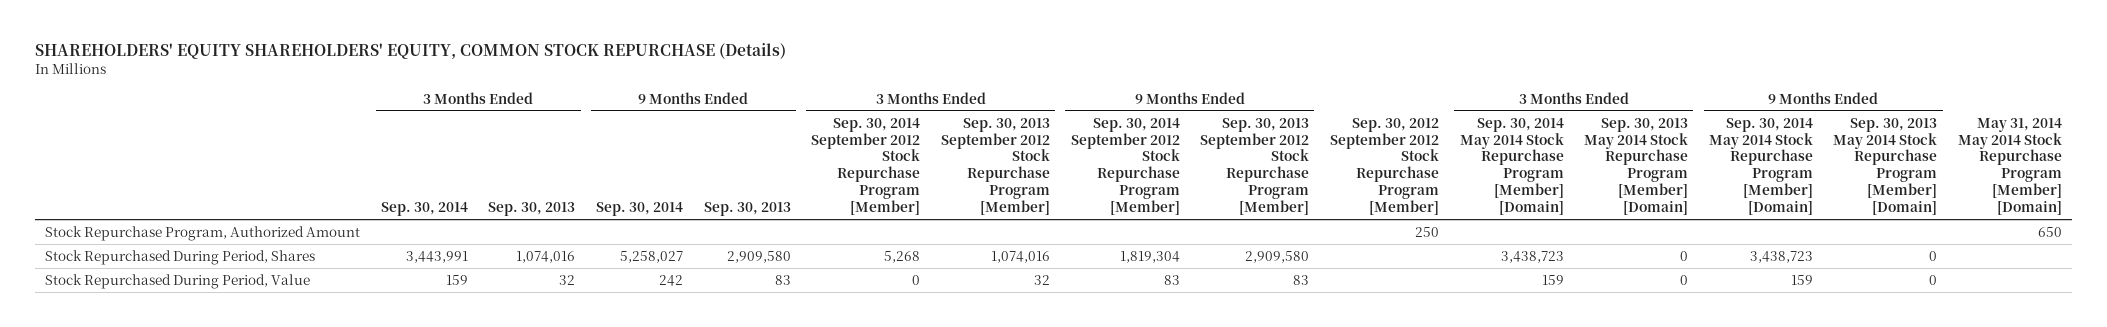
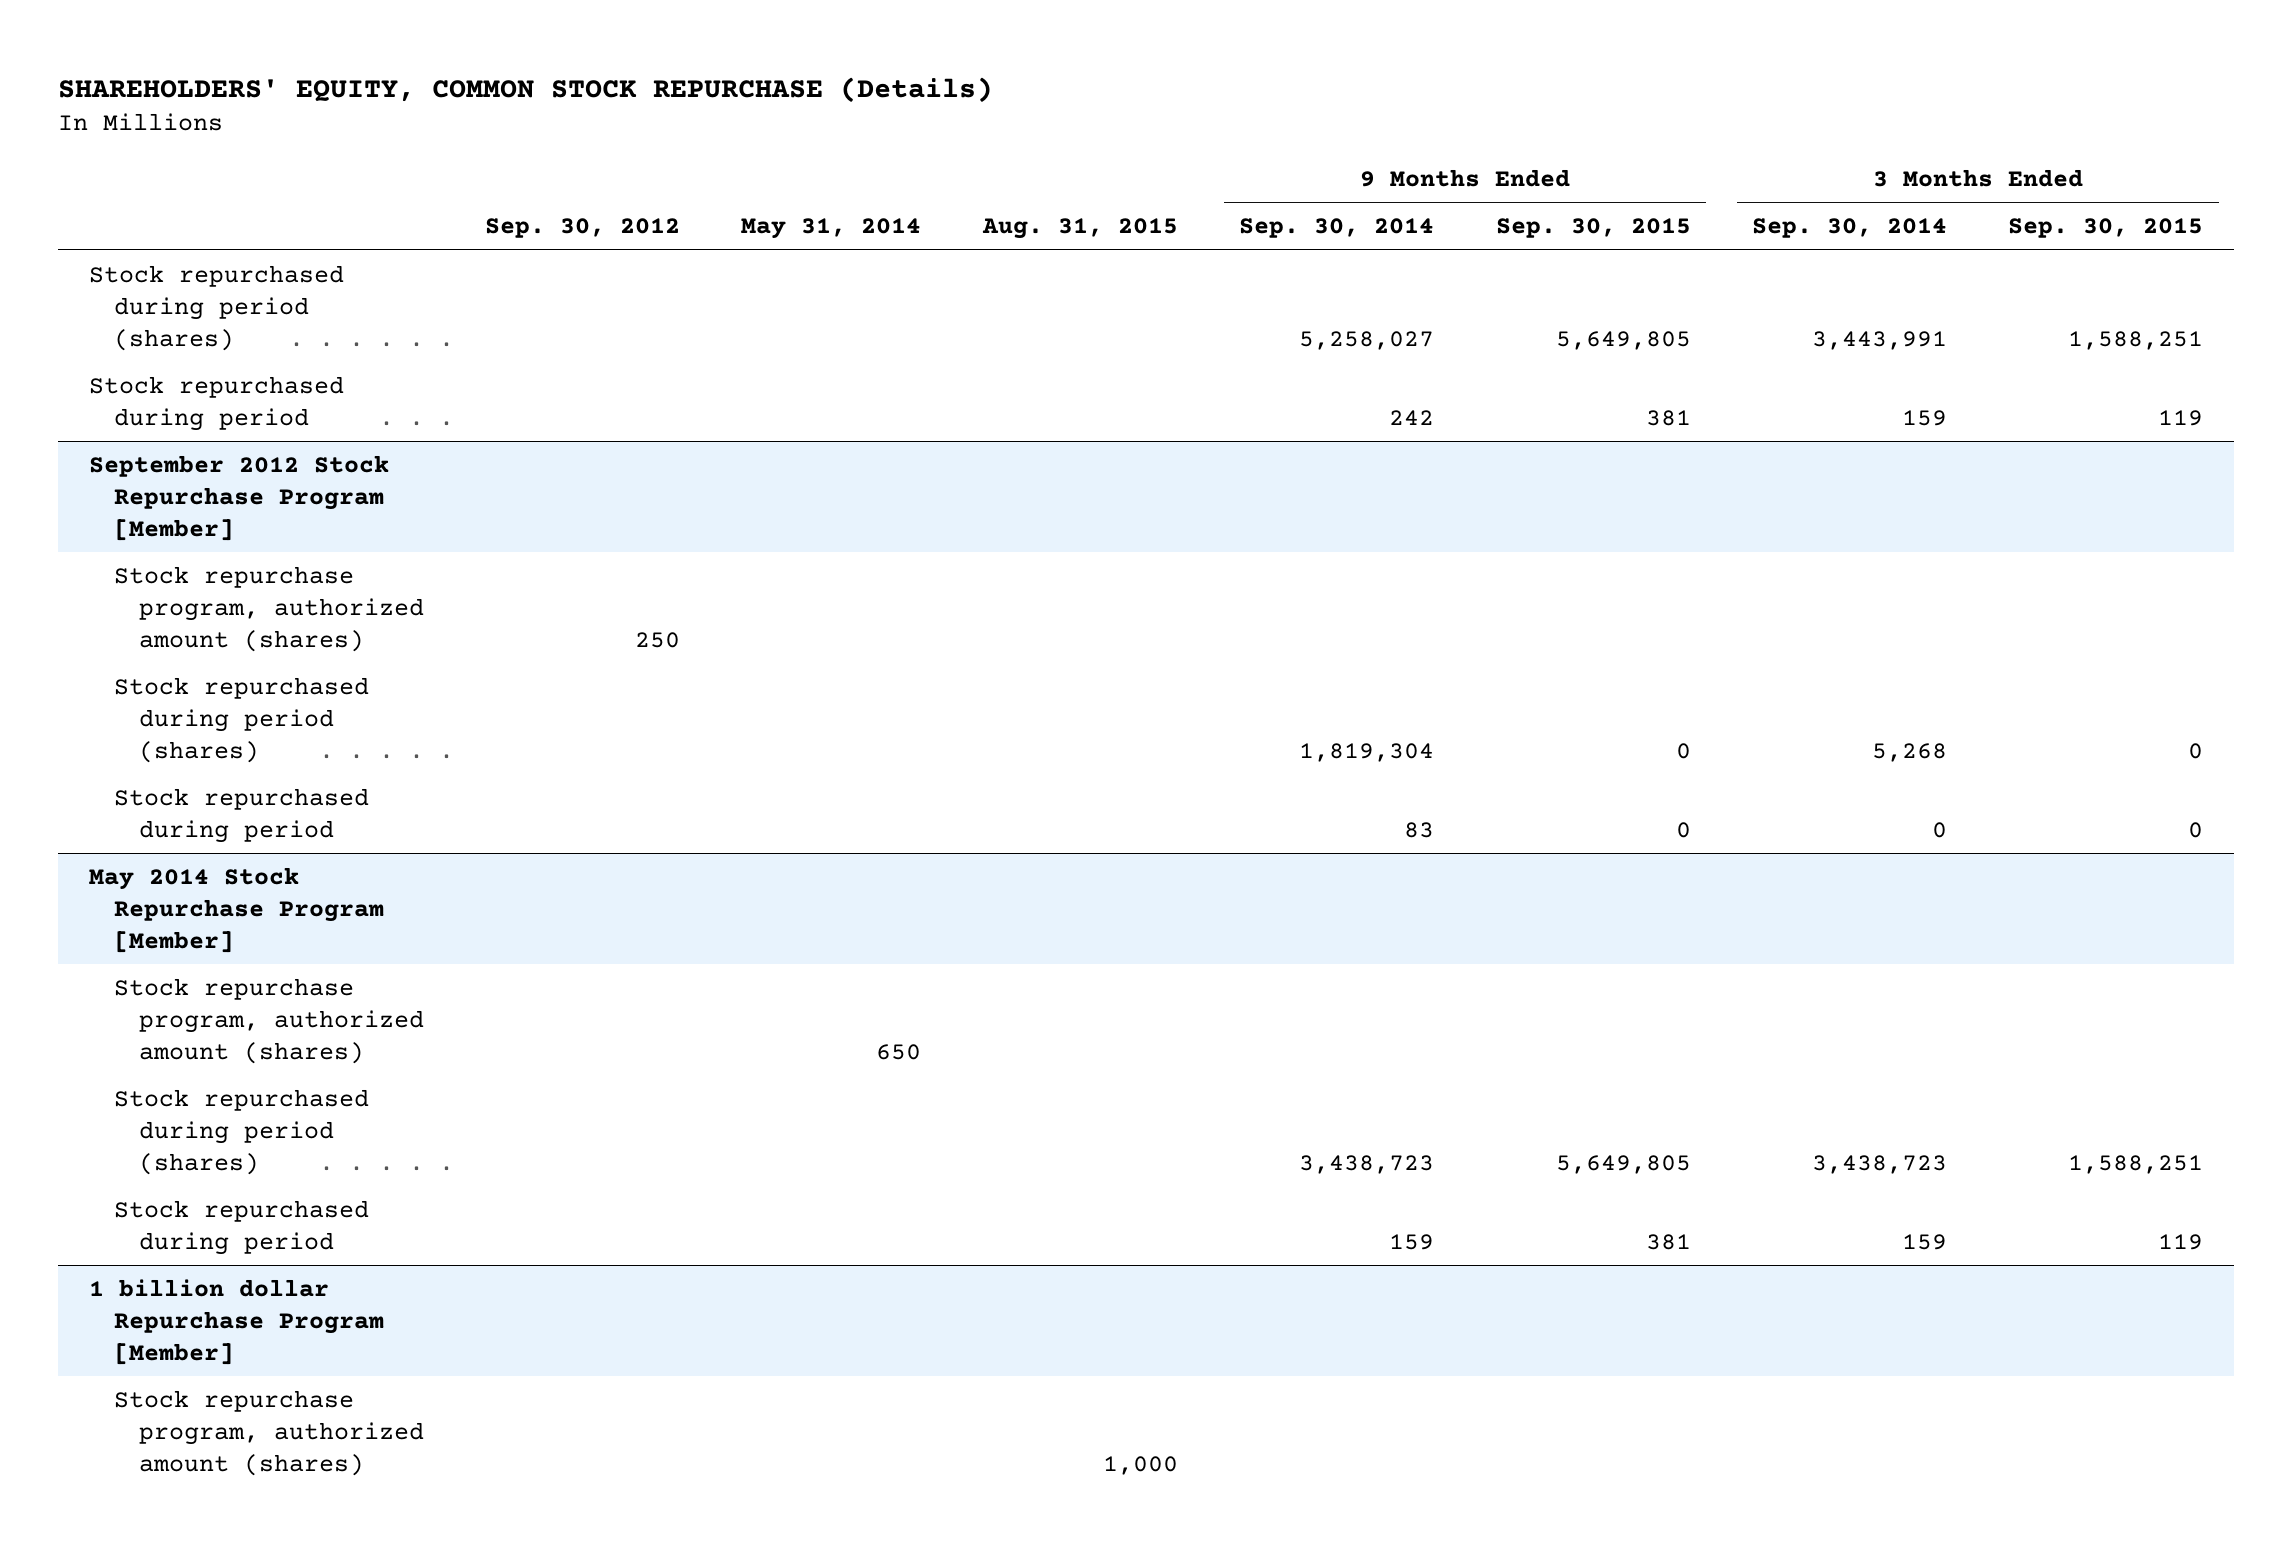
- SHAREHOLDERS' EQUITY SHAREHOLDERS' EQUITY, COMMON STOCK REPURCHASE (Details)
+ SHAREHOLDERS' EQUITY, COMMON STOCK REPURCHASE (Details)
- | 3 Months Ended Sep. 30, 2014 | 3 Months Ended Sep. 30, 2013 | 9 Months Ended Sep. 30, 2014 | 9 Months Ended Sep. 30, 2013 | 3 Months Ended Sep. 30, 2014 September 2012 Stock Repurchase Program [Member] | 3 Months Ended Sep. 30, 2013 September 2012 Stock Repurchase Program [Member] | 9 Months Ended Sep. 30, 2014 September 2012 Stock Repurchase Program [Member] | 9 Months Ended Sep. 30, 2013 September 2012 Stock Repurchase Program [Member] | Sep. 30, 2012 September 2012 Stock Repurchase Program [Member] | 3 Months Ended Sep. 30, 2014 May 2014 Stock Repurchase Program [Member] [Domain] | 3 Months Ended Sep. 30, 2013 May 2014 Stock Repurchase Program [Member] [Domain] | 9 Months Ended Sep. 30, 2014 May 2014 Stock Repurchase Program [Member] [Domain] | 9 Months Ended Sep. 30, 2013 May 2014 Stock Repurchase Program [Member] [Domain] | May 31, 2014 May 2014 Stock Repurchase Program [Member] [Domain]
+ | Sep. 30, 2012 | May 31, 2014 | Aug. 31, 2015 | 9 Months Ended Sep. 30, 2014 | 9 Months Ended Sep. 30, 2015 | 3 Months Ended Sep. 30, 2014 | 3 Months Ended Sep. 30, 2015
- Stock Repurchase Program, Authorized Amount | | | | | | | | | 250 | | | | | 650
- Stock Repurchased During Period, Shares | 3,443,991 | 1,074,016 | 5,258,027 | 2,909,580 | 5,268 | 1,074,016 | 1,819,304 | 2,909,580 | | 3,438,723 | 0 | 3,438,723 | 0 |
- Stock Repurchased During Period, Value | 159 | 32 | 242 | 83 | 0 | 32 | 83 | 83 | | 159 | 0 | 159 | 0 |
+ Stock repurchased during period (shares) | | | | 5,258,027 | 5,649,805 | 3,443,991 | 1,588,251
+ Stock repurchased during period | | | | 242 | 381 | 159 | 119
+ September 2012 Stock Repurchase Program [Member]
+ Stock repurchase program, authorized amount (shares) | 250 | | | | | |
+ Stock repurchased during period (shares) | | | | 1,819,304 | 0 | 5,268 | 0
+ Stock repurchased during period | | | | 83 | 0 | 0 | 0
+ May 2014 Stock Repurchase Program [Member]
+ Stock repurchase program, authorized amount (shares) | | 650 | | | | |
+ Stock repurchased during period (shares) | | | | 3,438,723 | 5,649,805 | 3,438,723 | 1,588,251
+ Stock repurchased during period | | | | 159 | 381 | 159 | 119
+ 1 billion dollar Repurchase Program [Member]
+ Stock repurchase program, authorized amount (shares) | | | 1,000 | | | |

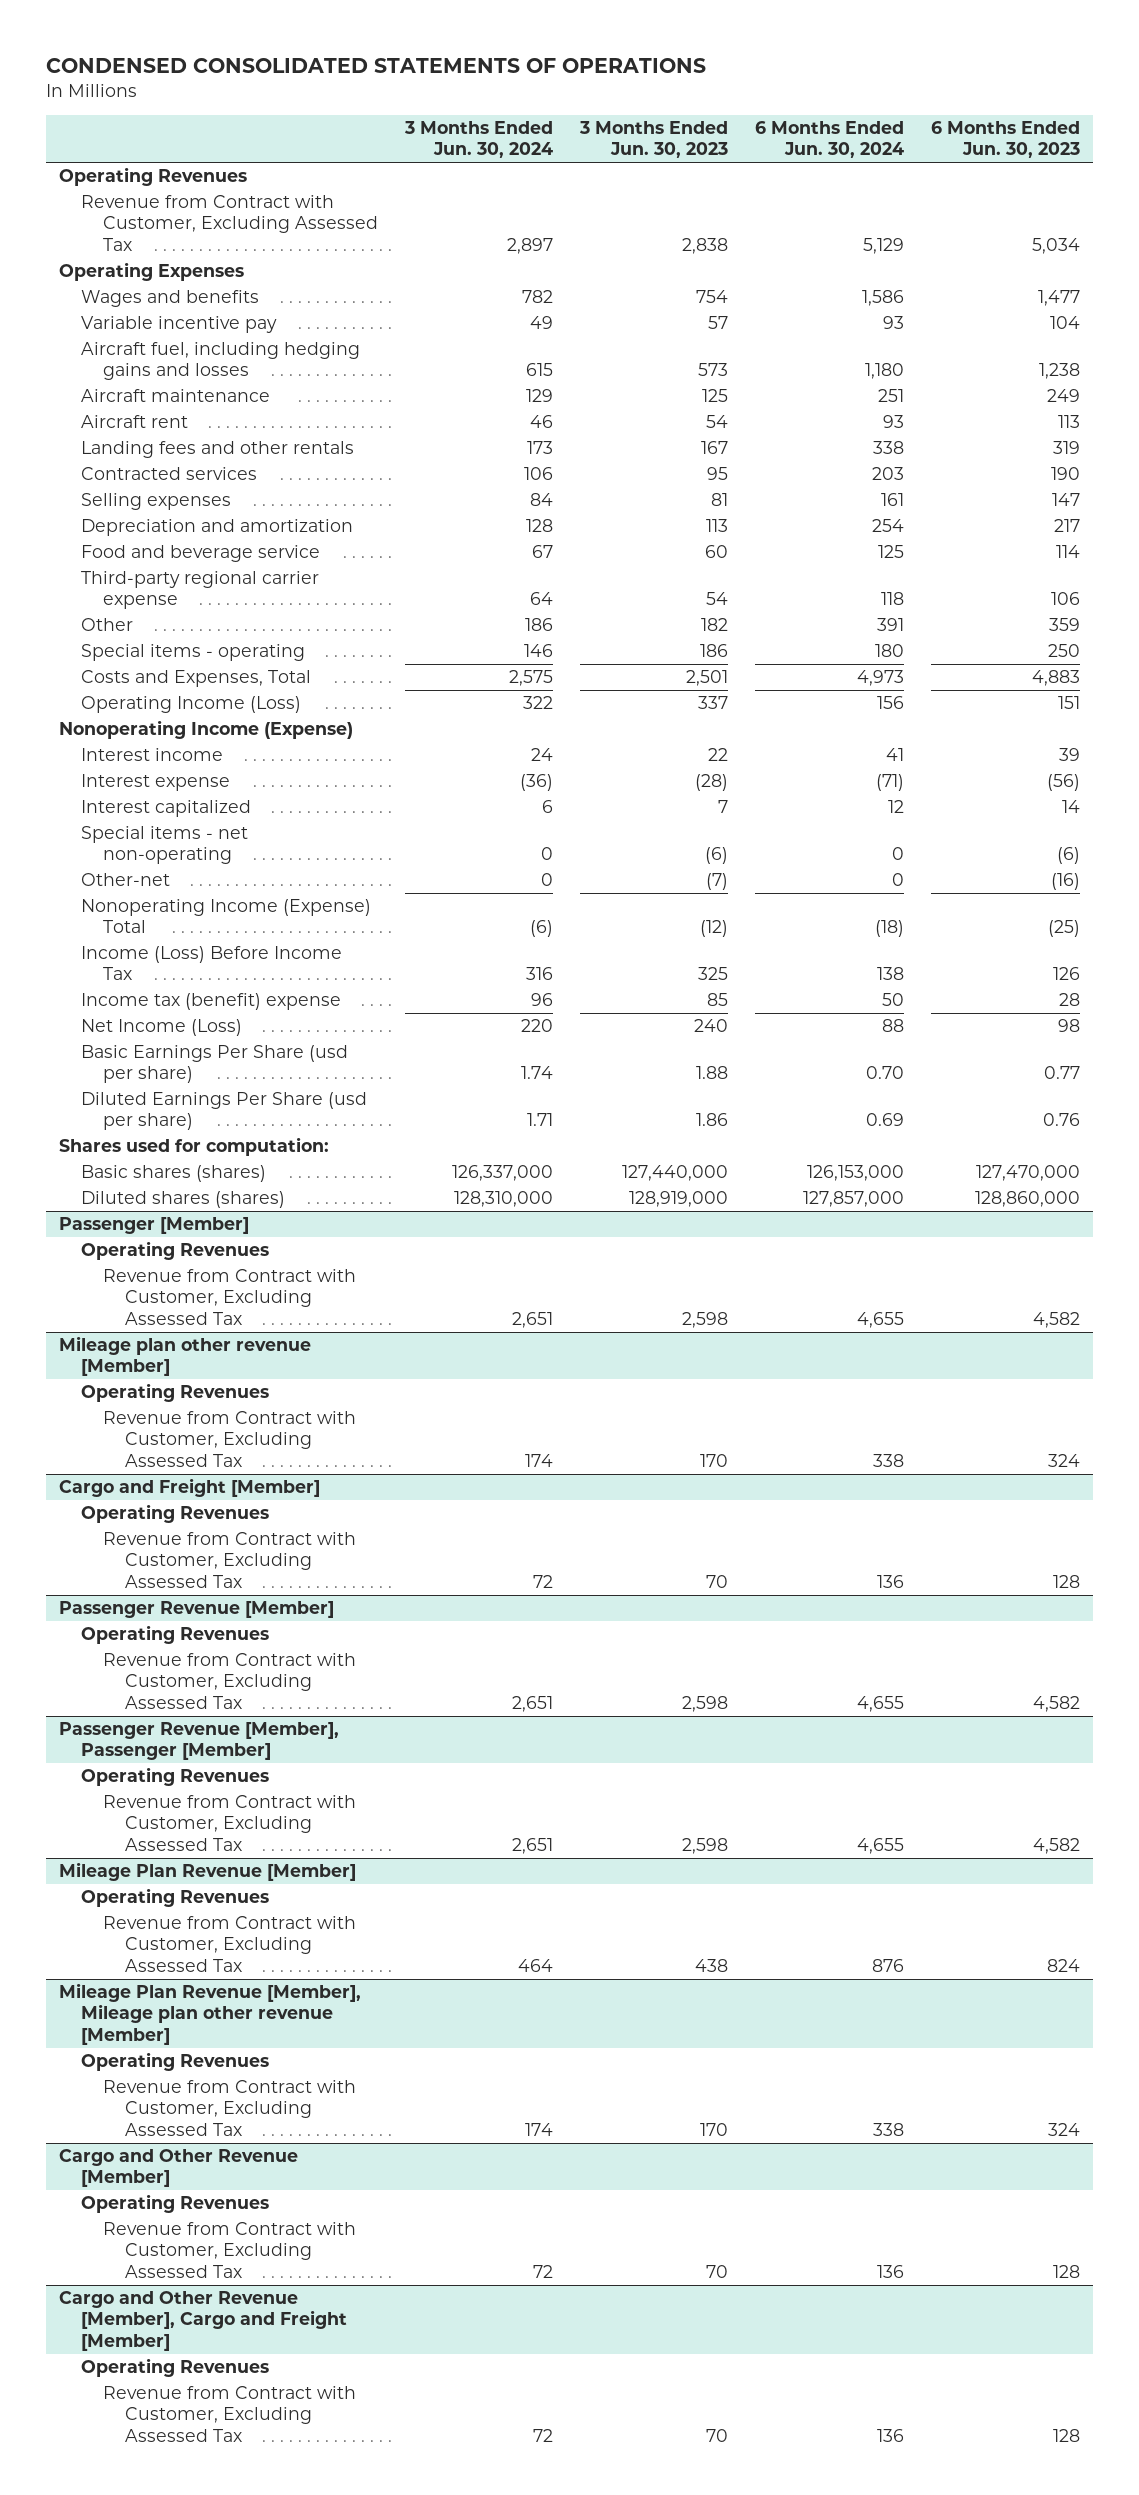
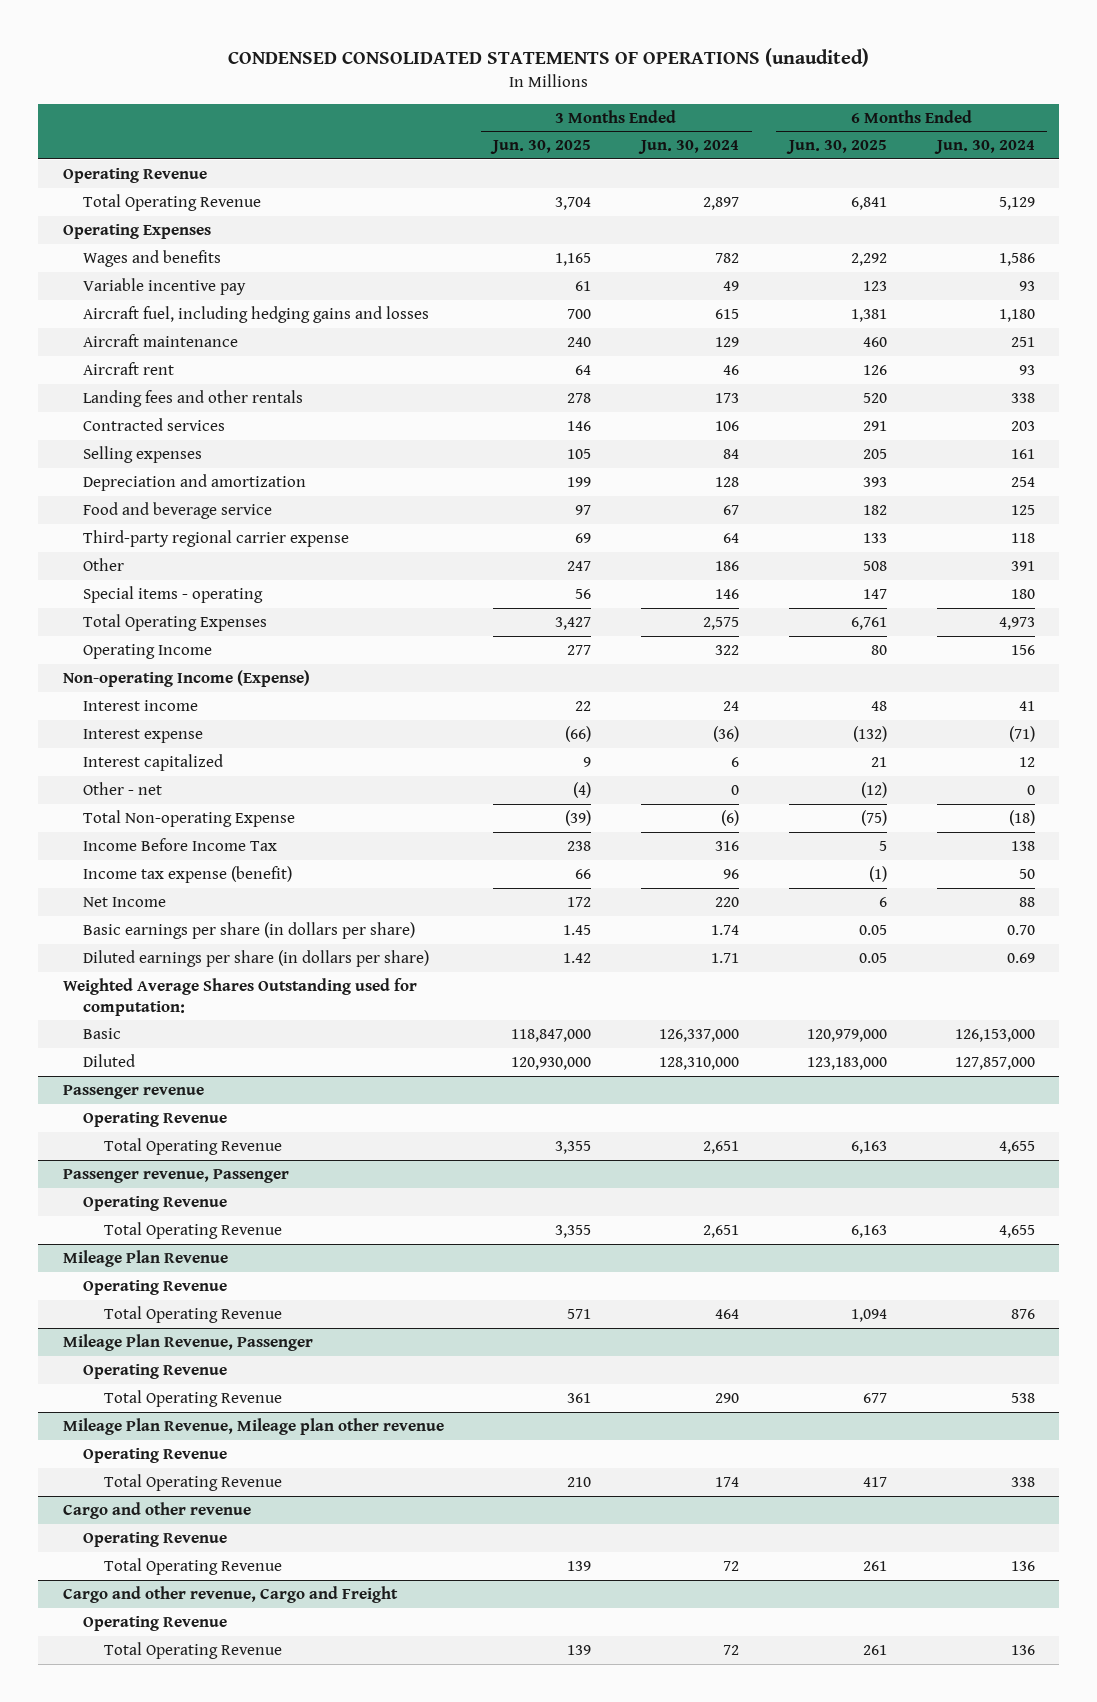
- CONDENSED CONSOLIDATED STATEMENTS OF OPERATIONS
+ CONDENSED CONSOLIDATED STATEMENTS OF OPERATIONS (unaudited)
- | 3 Months Ended Jun. 30, 2024 | 3 Months Ended Jun. 30, 2023 | 6 Months Ended Jun. 30, 2024 | 6 Months Ended Jun. 30, 2023
+ | 3 Months Ended Jun. 30, 2025 | 3 Months Ended Jun. 30, 2024 | 6 Months Ended Jun. 30, 2025 | 6 Months Ended Jun. 30, 2024
- Operating Revenues
- Revenue from Contract with Customer, Excluding Assessed Tax | 2,897 | 2,838 | 5,129 | 5,034
+ Operating Revenue
+ Total Operating Revenue | 3,704 | 2,897 | 6,841 | 5,129
- Costs and Expenses, Total | 2,575 | 2,501 | 4,973 | 4,883
- Operating Income (Loss) | 322 | 337 | 156 | 151
- Nonoperating Income (Expense)
+ Total Operating Expenses | 3,427 | 2,575 | 6,761 | 4,973
+ Operating Income | 277 | 322 | 80 | 156
+ Non-operating Income (Expense)
- Special items - net non-operating | 0 | (6) | 0 | (6)
- Other-net | 0 | (7) | 0 | (16)
- Nonoperating Income (Expense) Total | (6) | (12) | (18) | (25)
- Income (Loss) Before Income Tax | 316 | 325 | 138 | 126
- Income tax (benefit) expense | 96 | 85 | 50 | 28
- Net Income (Loss) | 220 | 240 | 88 | 98
- Basic Earnings Per Share (usd per share) | 1.74 | 1.88 | 0.70 | 0.77
- Diluted Earnings Per Share (usd per share) | 1.71 | 1.86 | 0.69 | 0.76
- Shares used for computation:
- Basic shares (shares) | 126,337,000 | 127,440,000 | 126,153,000 | 127,470,000
- Diluted shares (shares) | 128,310,000 | 128,919,000 | 127,857,000 | 128,860,000
- Passenger [Member]
- Operating Revenues
- Revenue from Contract with Customer, Excluding Assessed Tax | 2,651 | 2,598 | 4,655 | 4,582
- Mileage plan other revenue [Member]
- Operating Revenues
- Revenue from Contract with Customer, Excluding Assessed Tax | 174 | 170 | 338 | 324
- Cargo and Freight [Member]
- Operating Revenues
- Revenue from Contract with Customer, Excluding Assessed Tax | 72 | 70 | 136 | 128
- Passenger Revenue [Member]
- Operating Revenues
- Revenue from Contract with Customer, Excluding Assessed Tax | 2,651 | 2,598 | 4,655 | 4,582
- Passenger Revenue [Member], Passenger [Member]
- Operating Revenues
- Revenue from Contract with Customer, Excluding Assessed Tax | 2,651 | 2,598 | 4,655 | 4,582
- Mileage Plan Revenue [Member]
- Operating Revenues
- Revenue from Contract with Customer, Excluding Assessed Tax | 464 | 438 | 876 | 824
- Mileage Plan Revenue [Member], Mileage plan other revenue [Member]
- Operating Revenues
- Revenue from Contract with Customer, Excluding Assessed Tax | 174 | 170 | 338 | 324
- Cargo and Other Revenue [Member]
- Operating Revenues
- Revenue from Contract with Customer, Excluding Assessed Tax | 72 | 70 | 136 | 128
- Cargo and Other Revenue [Member], Cargo and Freight [Member]
- Operating Revenues
- Revenue from Contract with Customer, Excluding Assessed Tax | 72 | 70 | 136 | 128
+ Other - net | (4) | 0 | (12) | 0
+ Total Non-operating Expense | (39) | (6) | (75) | (18)
+ Income Before Income Tax | 238 | 316 | 5 | 138
+ Income tax expense (benefit) | 66 | 96 | (1) | 50
+ Net Income | 172 | 220 | 6 | 88
+ Basic earnings per share (in dollars per share) | 1.45 | 1.74 | 0.05 | 0.70
+ Diluted earnings per share (in dollars per share) | 1.42 | 1.71 | 0.05 | 0.69
+ Weighted Average Shares Outstanding used for computation:
+ Basic | 118,847,000 | 126,337,000 | 120,979,000 | 126,153,000
+ Diluted | 120,930,000 | 128,310,000 | 123,183,000 | 127,857,000
+ Passenger revenue
+ Operating Revenue
+ Total Operating Revenue | 3,355 | 2,651 | 6,163 | 4,655
+ Passenger revenue, Passenger
+ Operating Revenue
+ Total Operating Revenue | 3,355 | 2,651 | 6,163 | 4,655
+ Mileage Plan Revenue
+ Operating Revenue
+ Total Operating Revenue | 571 | 464 | 1,094 | 876
+ Mileage Plan Revenue, Passenger
+ Operating Revenue
+ Total Operating Revenue | 361 | 290 | 677 | 538
+ Mileage Plan Revenue, Mileage plan other revenue
+ Operating Revenue
+ Total Operating Revenue | 210 | 174 | 417 | 338
+ Cargo and other revenue
+ Operating Revenue
+ Total Operating Revenue | 139 | 72 | 261 | 136
+ Cargo and other revenue, Cargo and Freight
+ Operating Revenue
+ Total Operating Revenue | 139 | 72 | 261 | 136

